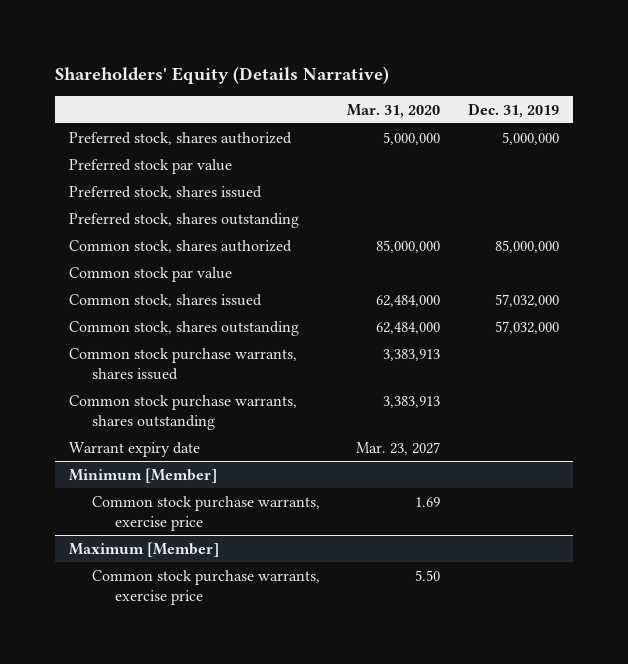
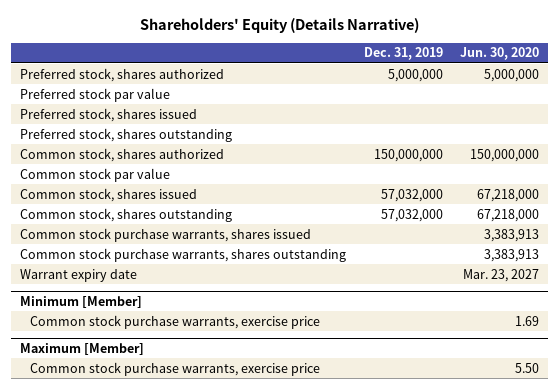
- | Mar. 31, 2020 | Dec. 31, 2019
+ | Dec. 31, 2019 | Jun. 30, 2020
- Common stock, shares authorized | 85,000,000 | 85,000,000
+ Common stock, shares authorized | 150,000,000 | 150,000,000

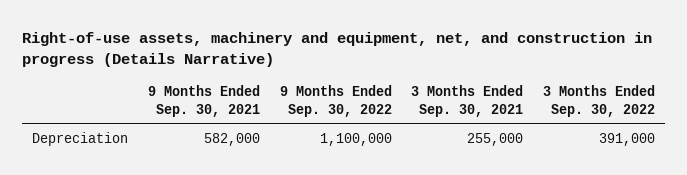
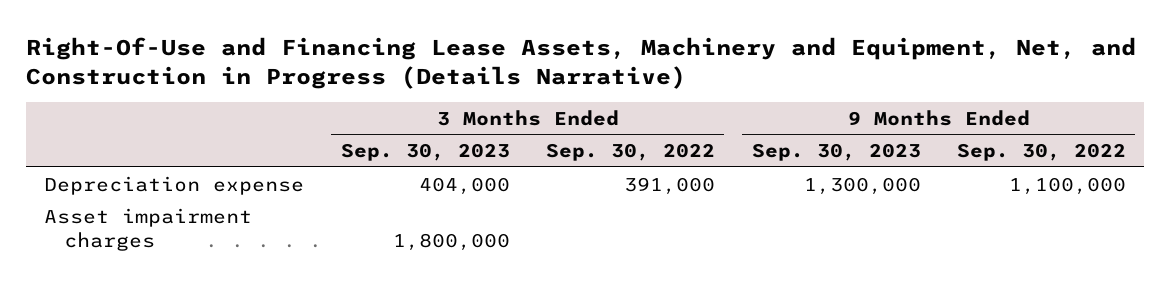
- Right-of-use assets, machinery and equipment, net, and construction in progress (Details Narrative)
+ Right-Of-Use and Financing Lease Assets, Machinery and Equipment, Net, and Construction in Progress (Details Narrative)
- | 9 Months Ended Sep. 30, 2021 | 9 Months Ended Sep. 30, 2022 | 3 Months Ended Sep. 30, 2021 | 3 Months Ended Sep. 30, 2022
+ | 3 Months Ended Sep. 30, 2023 | 3 Months Ended Sep. 30, 2022 | 9 Months Ended Sep. 30, 2023 | 9 Months Ended Sep. 30, 2022
- Depreciation | 582,000 | 1,100,000 | 255,000 | 391,000
+ Depreciation expense | 404,000 | 391,000 | 1,300,000 | 1,100,000
+ Asset impairment charges | 1,800,000 | | |

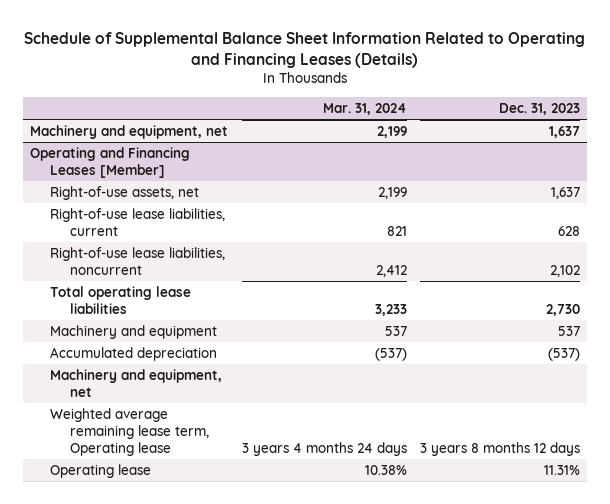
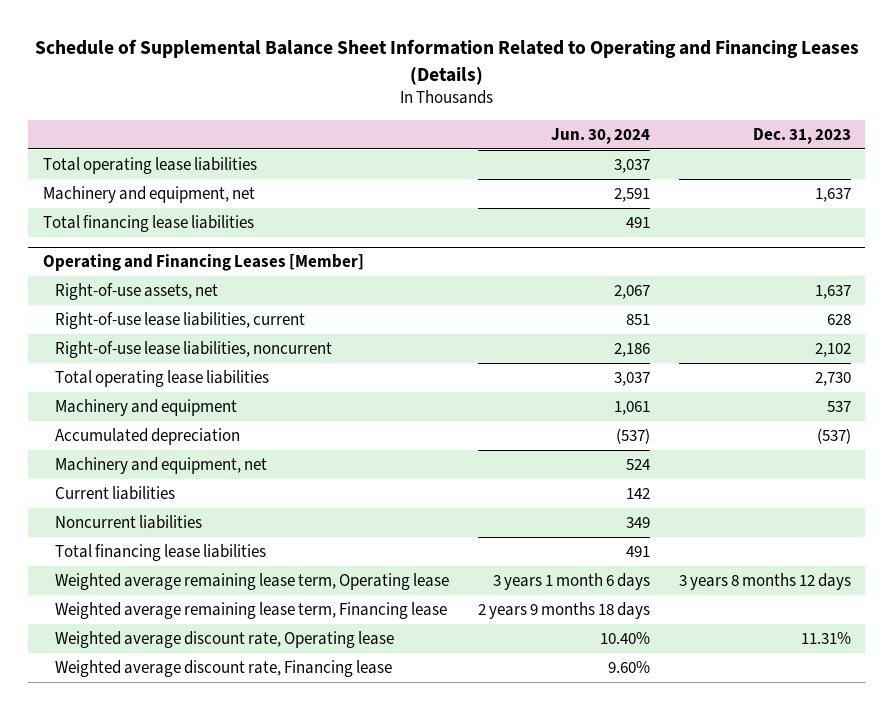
- | Mar. 31, 2024 | Dec. 31, 2023
+ | Jun. 30, 2024 | Dec. 31, 2023
+ Total operating lease liabilities | 3,037 |
+ Total financing lease liabilities | 491 |
@ Operating and Financing Leases [Member]
+ Current liabilities | 142 |
+ Noncurrent liabilities | 349 |
+ Total financing lease liabilities | 491 |
- Operating lease | 10.38% | 11.31%
+ Weighted average remaining lease term, Financing lease | 2 years 9 months 18 days |
+ Weighted average discount rate, Operating lease | 10.40% | 11.31%
+ Weighted average discount rate, Financing lease | 9.60% |

